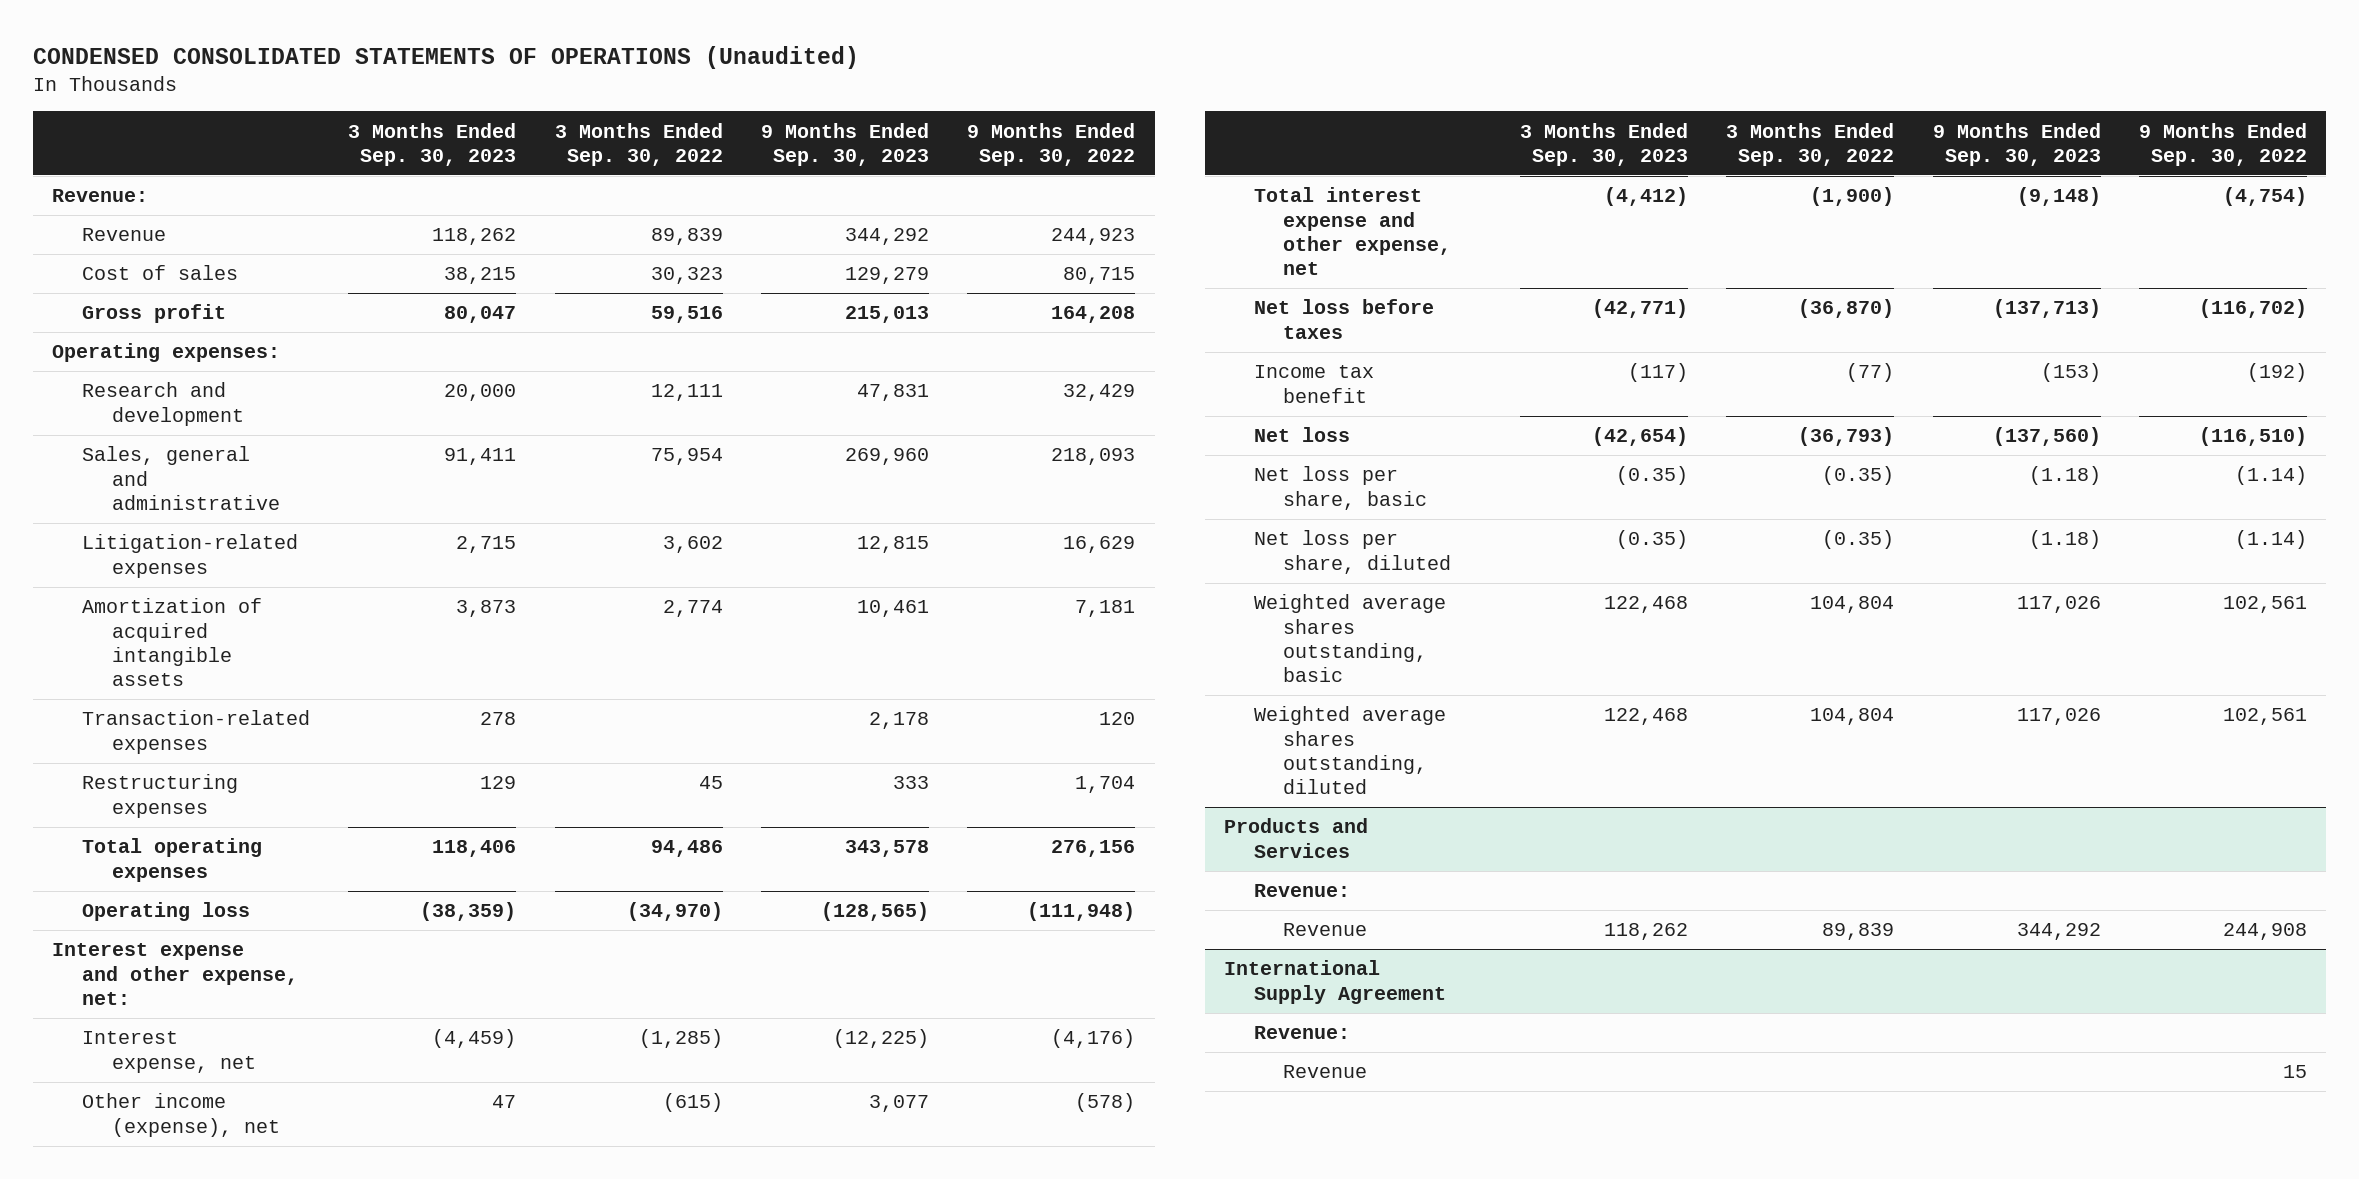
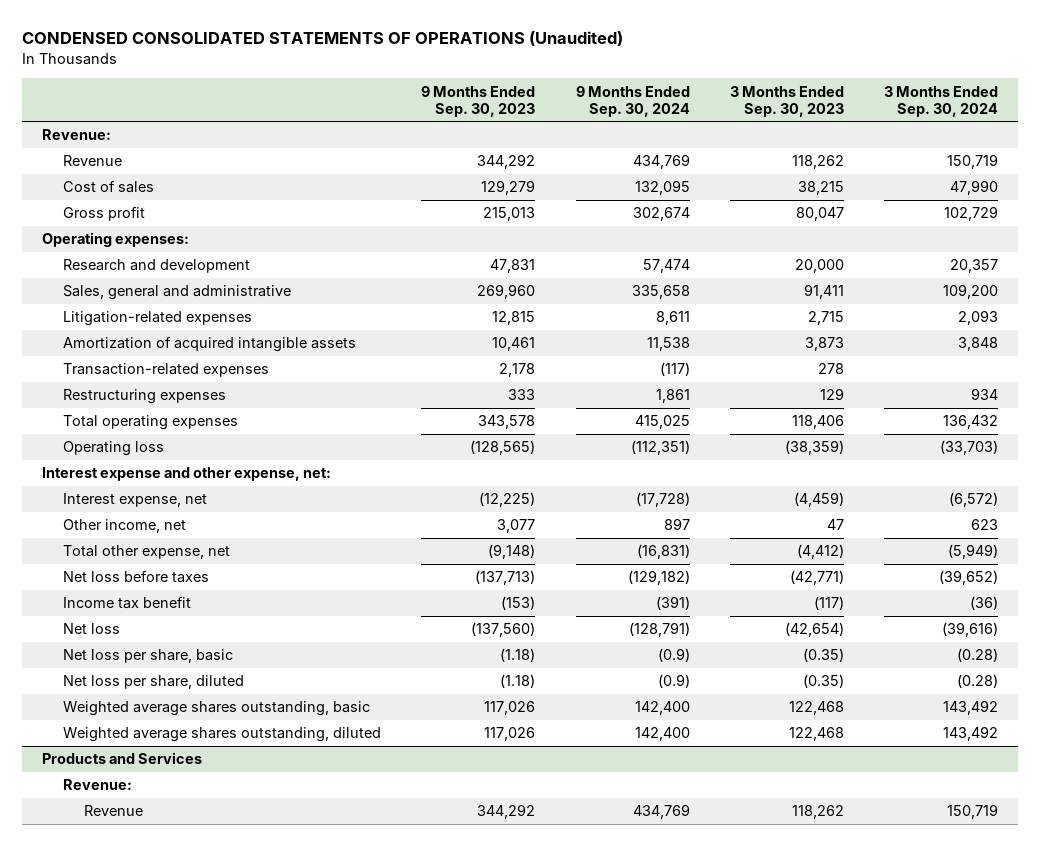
- | 3 Months Ended Sep. 30, 2023 | 3 Months Ended Sep. 30, 2022 | 9 Months Ended Sep. 30, 2023 | 9 Months Ended Sep. 30, 2022
+ | 9 Months Ended Sep. 30, 2023 | 9 Months Ended Sep. 30, 2024 | 3 Months Ended Sep. 30, 2023 | 3 Months Ended Sep. 30, 2024
- Other income (expense), net | 47 | (615) | 3,077 | (578)
- Total interest expense and other expense, net | (4,412) | (1,900) | (9,148) | (4,754)
+ Other income, net | 3,077 | 897 | 47 | 623
+ Total other expense, net | (9,148) | (16,831) | (4,412) | (5,949)
- International Supply Agreement
- Revenue:
- Revenue | | | | 15

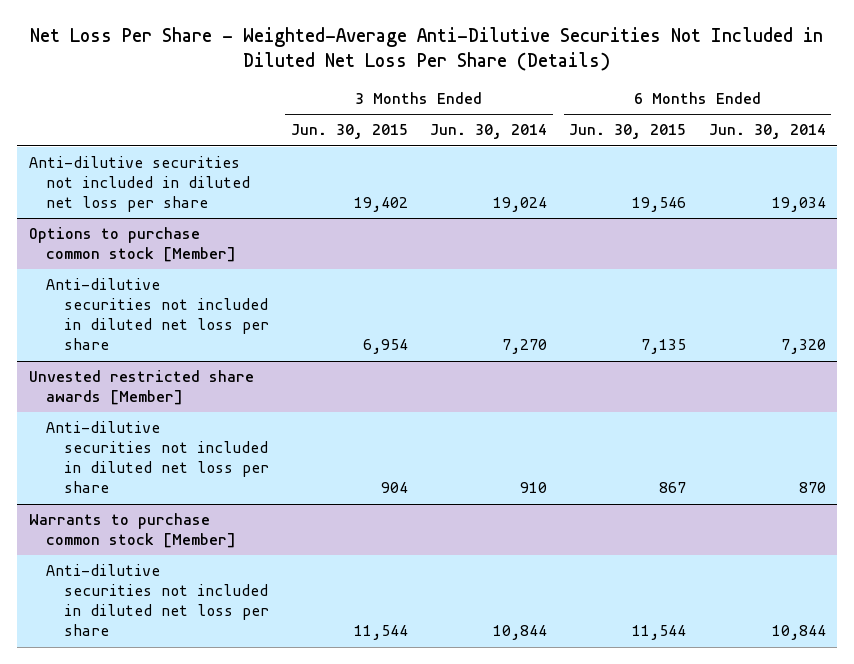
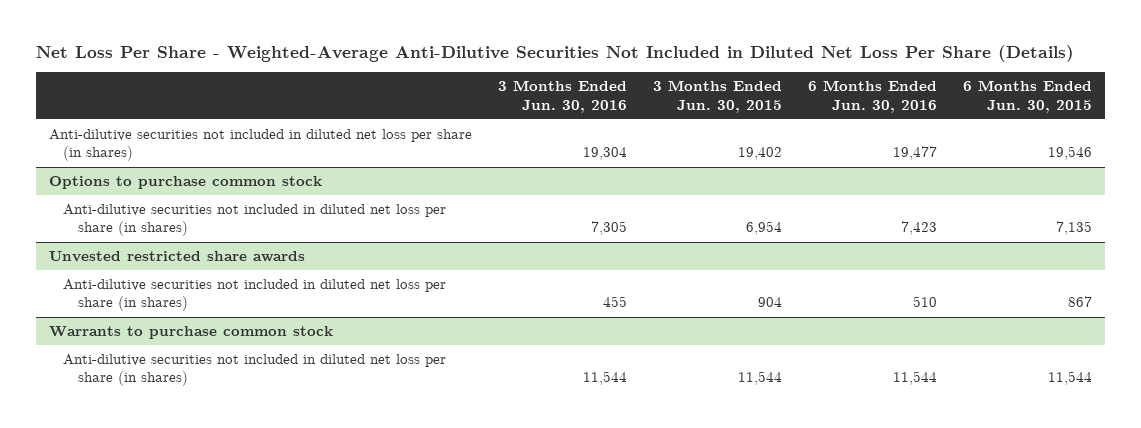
- | 3 Months Ended Jun. 30, 2015 | 3 Months Ended Jun. 30, 2014 | 6 Months Ended Jun. 30, 2015 | 6 Months Ended Jun. 30, 2014
+ | 3 Months Ended Jun. 30, 2016 | 3 Months Ended Jun. 30, 2015 | 6 Months Ended Jun. 30, 2016 | 6 Months Ended Jun. 30, 2015
- Anti-dilutive securities not included in diluted net loss per share | 19,402 | 19,024 | 19,546 | 19,034
- Options to purchase common stock [Member]
- Anti-dilutive securities not included in diluted net loss per share | 6,954 | 7,270 | 7,135 | 7,320
- Unvested restricted share awards [Member]
- Anti-dilutive securities not included in diluted net loss per share | 904 | 910 | 867 | 870
- Warrants to purchase common stock [Member]
- Anti-dilutive securities not included in diluted net loss per share | 11,544 | 10,844 | 11,544 | 10,844
+ Anti-dilutive securities not included in diluted net loss per share (in shares) | 19,304 | 19,402 | 19,477 | 19,546
+ Options to purchase common stock
+ Anti-dilutive securities not included in diluted net loss per share (in shares) | 7,305 | 6,954 | 7,423 | 7,135
+ Unvested restricted share awards
+ Anti-dilutive securities not included in diluted net loss per share (in shares) | 455 | 904 | 510 | 867
+ Warrants to purchase common stock
+ Anti-dilutive securities not included in diluted net loss per share (in shares) | 11,544 | 11,544 | 11,544 | 11,544

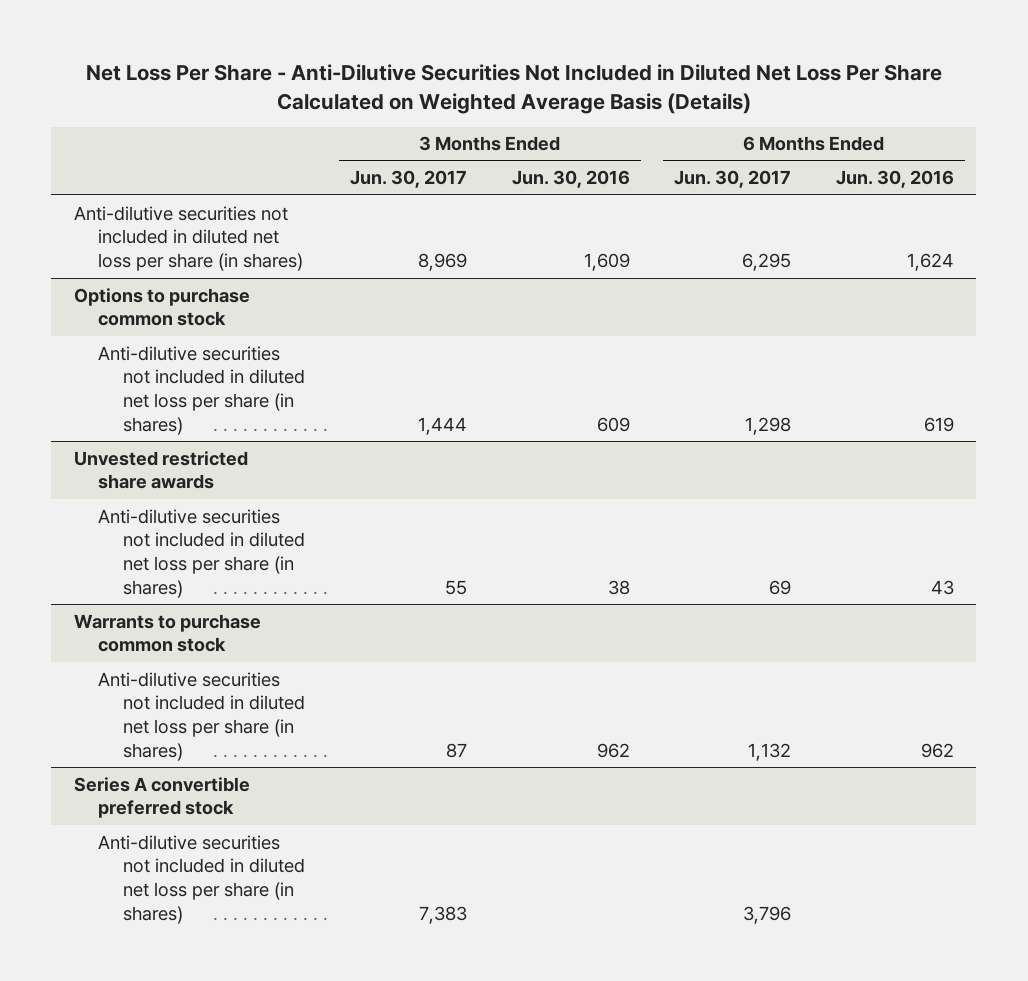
- Net Loss Per Share - Weighted-Average Anti-Dilutive Securities Not Included in Diluted Net Loss Per Share (Details)
+ Net Loss Per Share - Anti-Dilutive Securities Not Included in Diluted Net Loss Per Share Calculated on Weighted Average Basis (Details)
- | 3 Months Ended Jun. 30, 2016 | 3 Months Ended Jun. 30, 2015 | 6 Months Ended Jun. 30, 2016 | 6 Months Ended Jun. 30, 2015
+ | 3 Months Ended Jun. 30, 2017 | 3 Months Ended Jun. 30, 2016 | 6 Months Ended Jun. 30, 2017 | 6 Months Ended Jun. 30, 2016
- Anti-dilutive securities not included in diluted net loss per share (in shares) | 19,304 | 19,402 | 19,477 | 19,546
+ Anti-dilutive securities not included in diluted net loss per share (in shares) | 8,969 | 1,609 | 6,295 | 1,624
@ Options to purchase common stock
- Anti-dilutive securities not included in diluted net loss per share (in shares) | 7,305 | 6,954 | 7,423 | 7,135
+ Anti-dilutive securities not included in diluted net loss per share (in shares) | 1,444 | 609 | 1,298 | 619
@ Unvested restricted share awards
- Anti-dilutive securities not included in diluted net loss per share (in shares) | 455 | 904 | 510 | 867
+ Anti-dilutive securities not included in diluted net loss per share (in shares) | 55 | 38 | 69 | 43
@ Warrants to purchase common stock
- Anti-dilutive securities not included in diluted net loss per share (in shares) | 11,544 | 11,544 | 11,544 | 11,544
+ Anti-dilutive securities not included in diluted net loss per share (in shares) | 87 | 962 | 1,132 | 962
+ Series A convertible preferred stock
+ Anti-dilutive securities not included in diluted net loss per share (in shares) | 7,383 | | 3,796 |

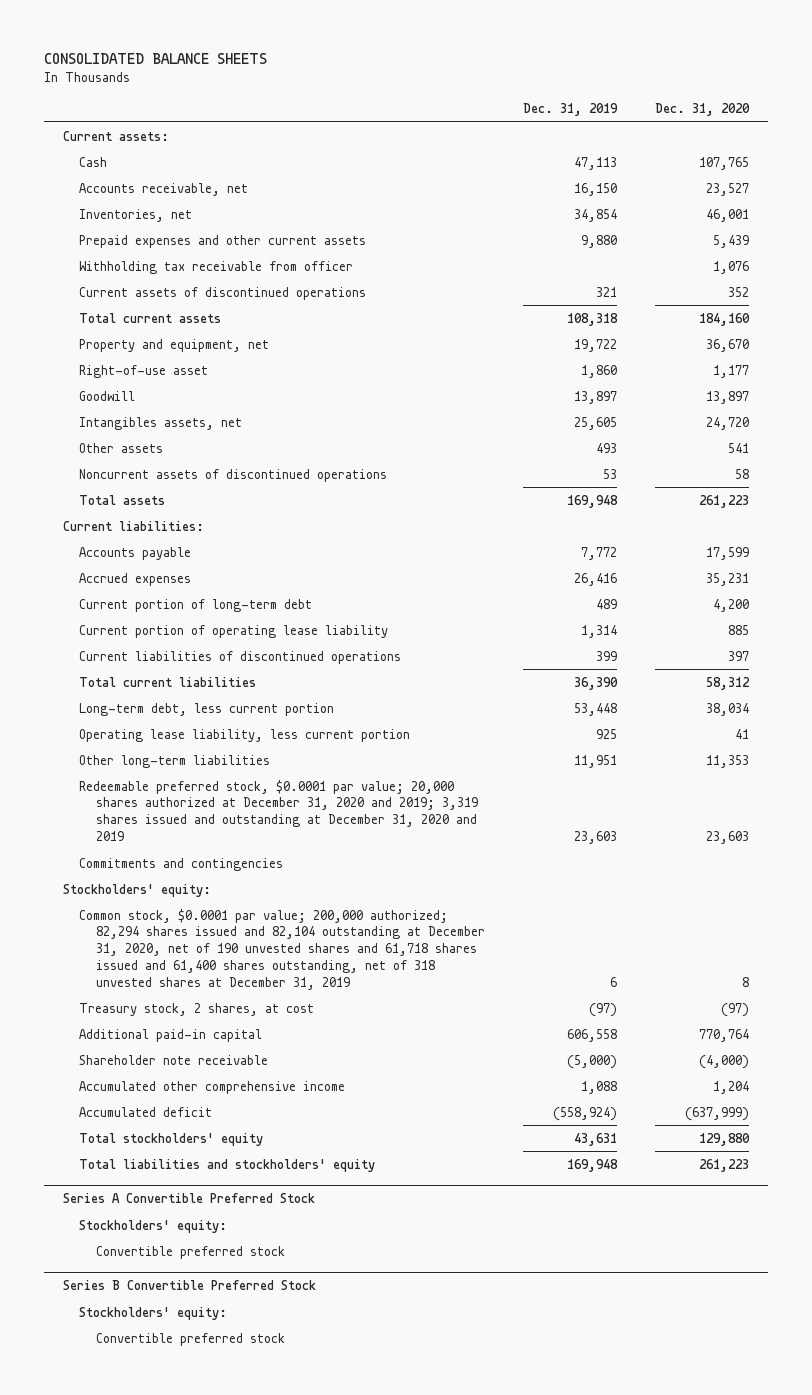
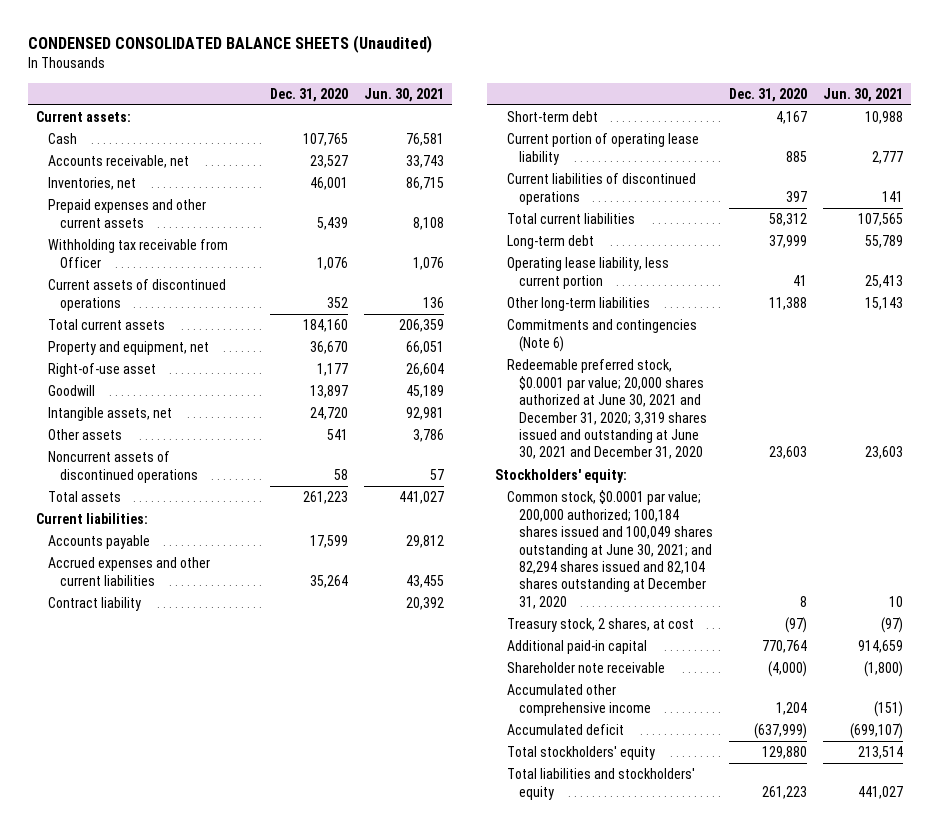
- CONSOLIDATED BALANCE SHEETS
+ CONDENSED CONSOLIDATED BALANCE SHEETS (Unaudited)
- | Dec. 31, 2019 | Dec. 31, 2020
+ | Dec. 31, 2020 | Jun. 30, 2021
- Withholding tax receivable from officer | | 1,076
+ Withholding tax receivable from Officer | 1,076 | 1,076
- Intangibles assets, net | 25,605 | 24,720
+ Intangible assets, net | 24,720 | 92,981
- Accrued expenses | 26,416 | 35,231
- Current portion of long-term debt | 489 | 4,200
+ Accrued expenses and other current liabilities | 35,264 | 43,455
+ Contract liability | | 20,392
+ Short-term debt | 4,167 | 10,988
- Long-term debt, less current portion | 53,448 | 38,034
+ Long-term debt | 37,999 | 55,789
- Other long-term liabilities | 11,951 | 11,353
- Redeemable preferred stock, $0.0001 par value; 20,000 shares authorized at December 31, 2020 and 2019; 3,319 shares issued and outstanding at December 31, 2020 and 2019 | 23,603 | 23,603
- Commitments and contingencies
+ Other long-term liabilities | 11,388 | 15,143
+ Commitments and contingencies (Note 6)
+ Redeemable preferred stock, $0.0001 par value; 20,000 shares authorized at June 30, 2021 and December 31, 2020; 3,319 shares issued and outstanding at June 30, 2021 and December 31, 2020 | 23,603 | 23,603
- Common stock, $0.0001 par value; 200,000 authorized; 82,294 shares issued and 82,104 outstanding at December 31, 2020, net of 190 unvested shares and 61,718 shares issued and 61,400 shares outstanding, net of 318 unvested shares at December 31, 2019 | 6 | 8
+ Common stock, $0.0001 par value; 200,000 authorized; 100,184 shares issued and 100,049 shares outstanding at June 30, 2021; and 82,294 shares issued and 82,104 shares outstanding at December 31, 2020 | 8 | 10
- Series A Convertible Preferred Stock
- Stockholders' equity:
- Convertible preferred stock
- Series B Convertible Preferred Stock
- Stockholders' equity:
- Convertible preferred stock

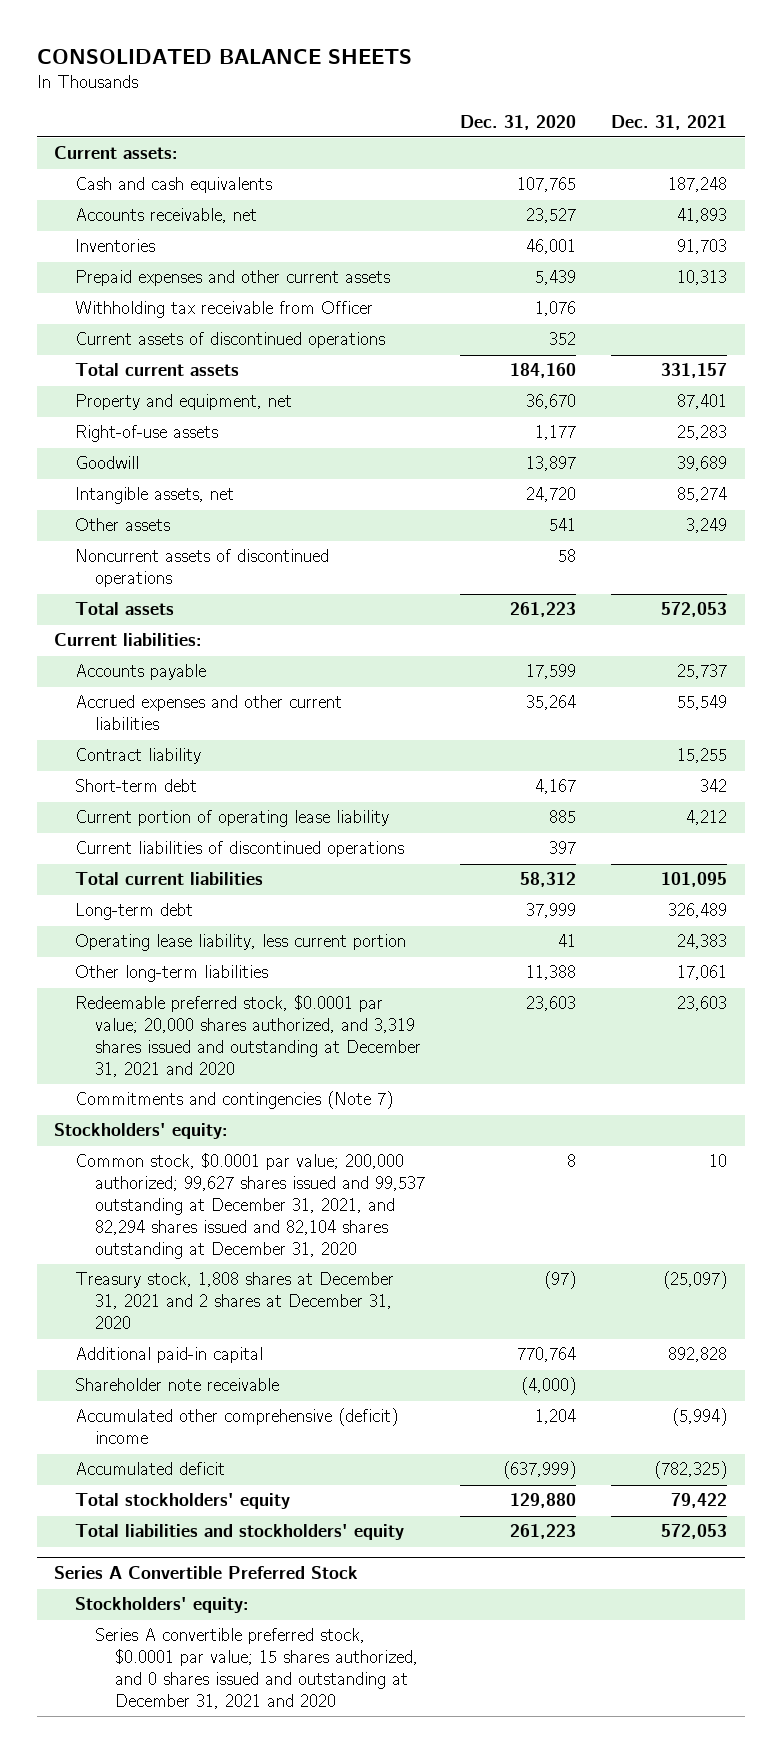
- CONDENSED CONSOLIDATED BALANCE SHEETS (Unaudited)
+ CONSOLIDATED BALANCE SHEETS
- | Dec. 31, 2020 | Jun. 30, 2021
+ | Dec. 31, 2020 | Dec. 31, 2021
- Cash | 107,765 | 76,581
+ Cash and cash equivalents | 107,765 | 187,248
- Inventories, net | 46,001 | 86,715
+ Inventories | 46,001 | 91,703
- Right-of-use asset | 1,177 | 26,604
+ Right-of-use assets | 1,177 | 25,283
- Commitments and contingencies (Note 6)
- Redeemable preferred stock, $0.0001 par value; 20,000 shares authorized at June 30, 2021 and December 31, 2020; 3,319 shares issued and outstanding at June 30, 2021 and December 31, 2020 | 23,603 | 23,603
+ Redeemable preferred stock, $0.0001 par value; 20,000 shares authorized, and 3,319 shares issued and outstanding at December 31, 2021 and 2020 | 23,603 | 23,603
+ Commitments and contingencies (Note 7)
- Common stock, $0.0001 par value; 200,000 authorized; 100,184 shares issued and 100,049 shares outstanding at June 30, 2021; and 82,294 shares issued and 82,104 shares outstanding at December 31, 2020 | 8 | 10
- Treasury stock, 2 shares, at cost | (97) | (97)
+ Common stock, $0.0001 par value; 200,000 authorized; 99,627 shares issued and 99,537 outstanding at December 31, 2021, and 82,294 shares issued and 82,104 shares outstanding at December 31, 2020 | 8 | 10
+ Treasury stock, 1,808 shares at December 31, 2021 and 2 shares at December 31, 2020 | (97) | (25,097)
- Accumulated other comprehensive income | 1,204 | (151)
+ Accumulated other comprehensive (deficit) income | 1,204 | (5,994)
+ Series A Convertible Preferred Stock
+ Stockholders' equity:
+ Series A convertible preferred stock, $0.0001 par value; 15 shares authorized, and 0 shares issued and outstanding at December 31, 2021 and 2020

